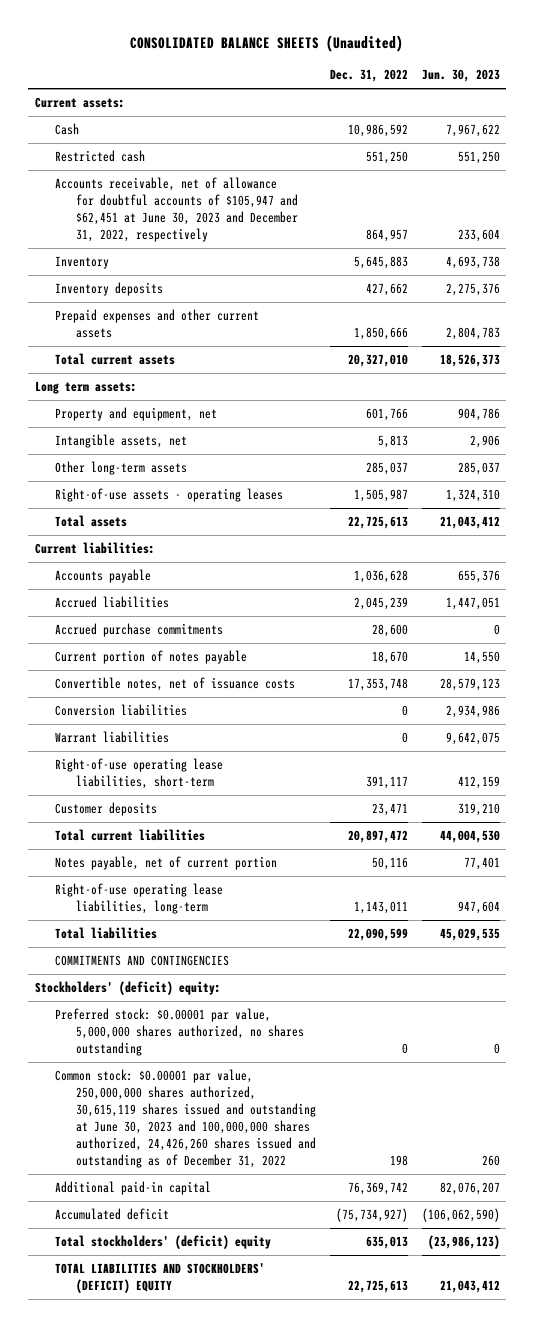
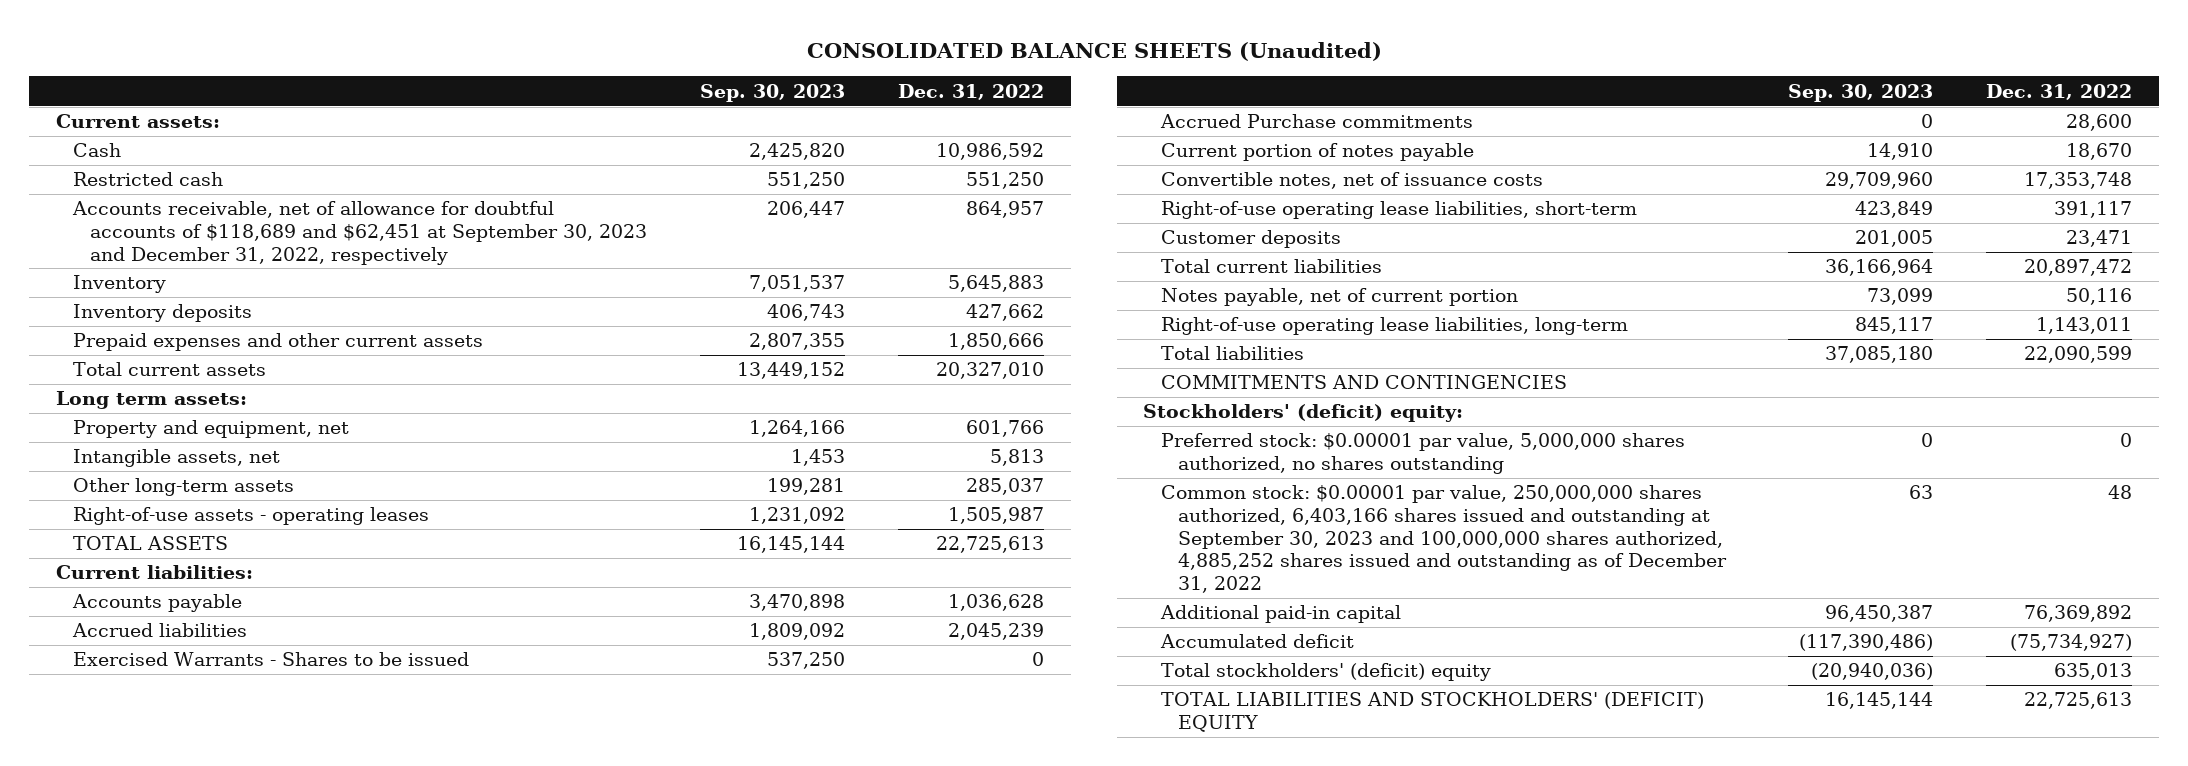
- | Dec. 31, 2022 | Jun. 30, 2023
+ | Sep. 30, 2023 | Dec. 31, 2022
- Accounts receivable, net of allowance for doubtful accounts of $105,947 and $62,451 at June 30, 2023 and December 31, 2022, respectively | 864,957 | 233,604
+ Accounts receivable, net of allowance for doubtful accounts of $118,689 and $62,451 at September 30, 2023 and December 31, 2022, respectively | 206,447 | 864,957
- Total assets | 22,725,613 | 21,043,412
+ TOTAL ASSETS | 16,145,144 | 22,725,613
- Accrued purchase commitments | 28,600 | 0
+ Exercised Warrants - Shares to be issued | 537,250 | 0
+ Accrued Purchase commitments | 0 | 28,600
- Conversion liabilities | 0 | 2,934,986
- Warrant liabilities | 0 | 9,642,075
- Common stock: $0.00001 par value, 250,000,000 shares authorized, 30,615,119 shares issued and outstanding at June 30, 2023 and 100,000,000 shares authorized, 24,426,260 shares issued and outstanding as of December 31, 2022 | 198 | 260
- Additional paid-in capital | 76,369,742 | 82,076,207
+ Common stock: $0.00001 par value, 250,000,000 shares authorized, 6,403,166 shares issued and outstanding at September 30, 2023 and 100,000,000 shares authorized, 4,885,252 shares issued and outstanding as of December 31, 2022 | 63 | 48
+ Additional paid-in capital | 96,450,387 | 76,369,892

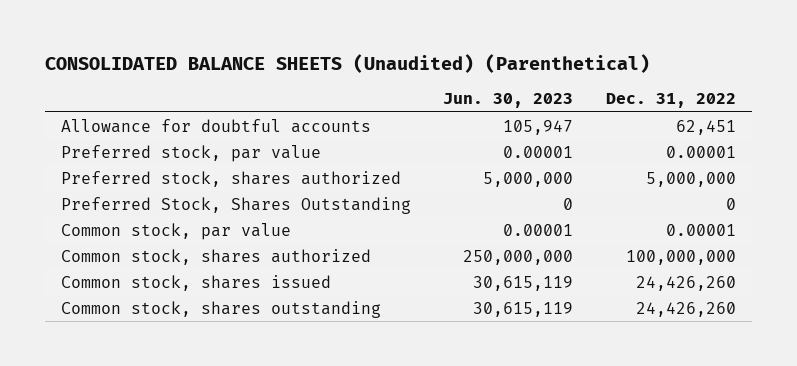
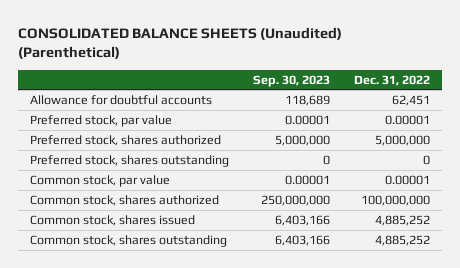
- | Jun. 30, 2023 | Dec. 31, 2022
+ | Sep. 30, 2023 | Dec. 31, 2022
- Preferred Stock, Shares Outstanding | 0 | 0
+ Preferred stock, shares outstanding | 0 | 0
- Common stock, shares issued | 30,615,119 | 24,426,260
- Common stock, shares outstanding | 30,615,119 | 24,426,260
+ Common stock, shares issued | 6,403,166 | 4,885,252
+ Common stock, shares outstanding | 6,403,166 | 4,885,252

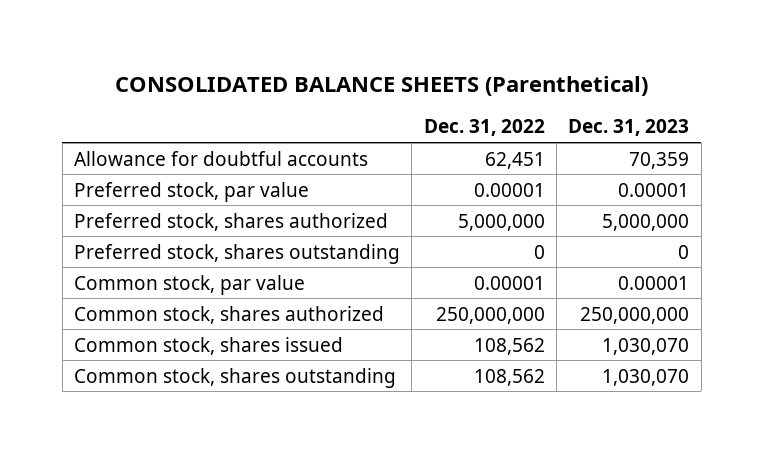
- CONSOLIDATED BALANCE SHEETS (Unaudited) (Parenthetical)
+ CONSOLIDATED BALANCE SHEETS (Parenthetical)
- | Sep. 30, 2023 | Dec. 31, 2022
+ | Dec. 31, 2022 | Dec. 31, 2023
- Common stock, shares authorized | 250,000,000 | 100,000,000
- Common stock, shares issued | 6,403,166 | 4,885,252
- Common stock, shares outstanding | 6,403,166 | 4,885,252
+ Common stock, shares authorized | 250,000,000 | 250,000,000
+ Common stock, shares issued | 108,562 | 1,030,070
+ Common stock, shares outstanding | 108,562 | 1,030,070

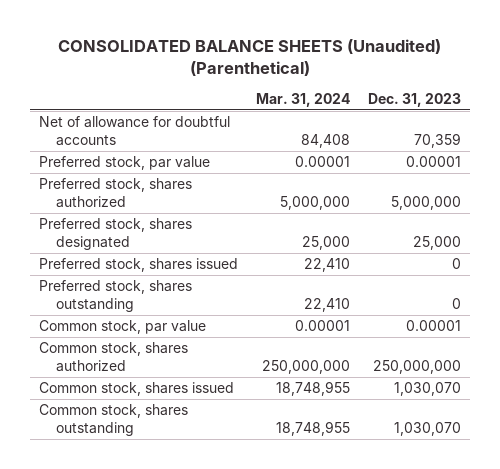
- CONSOLIDATED BALANCE SHEETS (Parenthetical)
+ CONSOLIDATED BALANCE SHEETS (Unaudited) (Parenthetical)
- | Dec. 31, 2022 | Dec. 31, 2023
+ | Mar. 31, 2024 | Dec. 31, 2023
- Allowance for doubtful accounts | 62,451 | 70,359
+ Net of allowance for doubtful accounts | 84,408 | 70,359
+ Preferred stock, shares designated | 25,000 | 25,000
+ Preferred stock, shares issued | 22,410 | 0

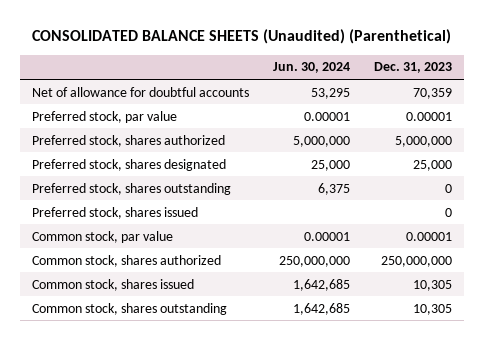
- | Mar. 31, 2024 | Dec. 31, 2023
+ | Jun. 30, 2024 | Dec. 31, 2023
moved down: Preferred stock, shares issued | | 0
- Common stock, shares issued | 18,748,955 | 1,030,070
- Common stock, shares outstanding | 18,748,955 | 1,030,070
+ Common stock, shares issued | 1,642,685 | 10,305
+ Common stock, shares outstanding | 1,642,685 | 10,305

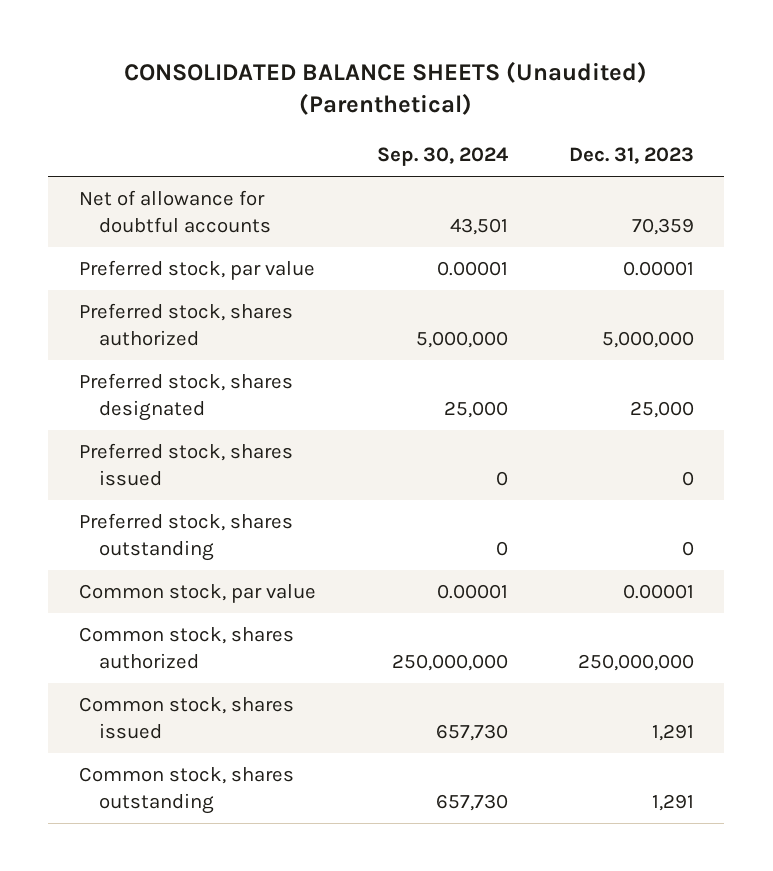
- | Jun. 30, 2024 | Dec. 31, 2023
+ | Sep. 30, 2024 | Dec. 31, 2023
moved down: Preferred stock, shares outstanding | 0 | 0
- Common stock, shares issued | 1,642,685 | 10,305
- Common stock, shares outstanding | 1,642,685 | 10,305
+ Common stock, shares issued | 657,730 | 1,291
+ Common stock, shares outstanding | 657,730 | 1,291

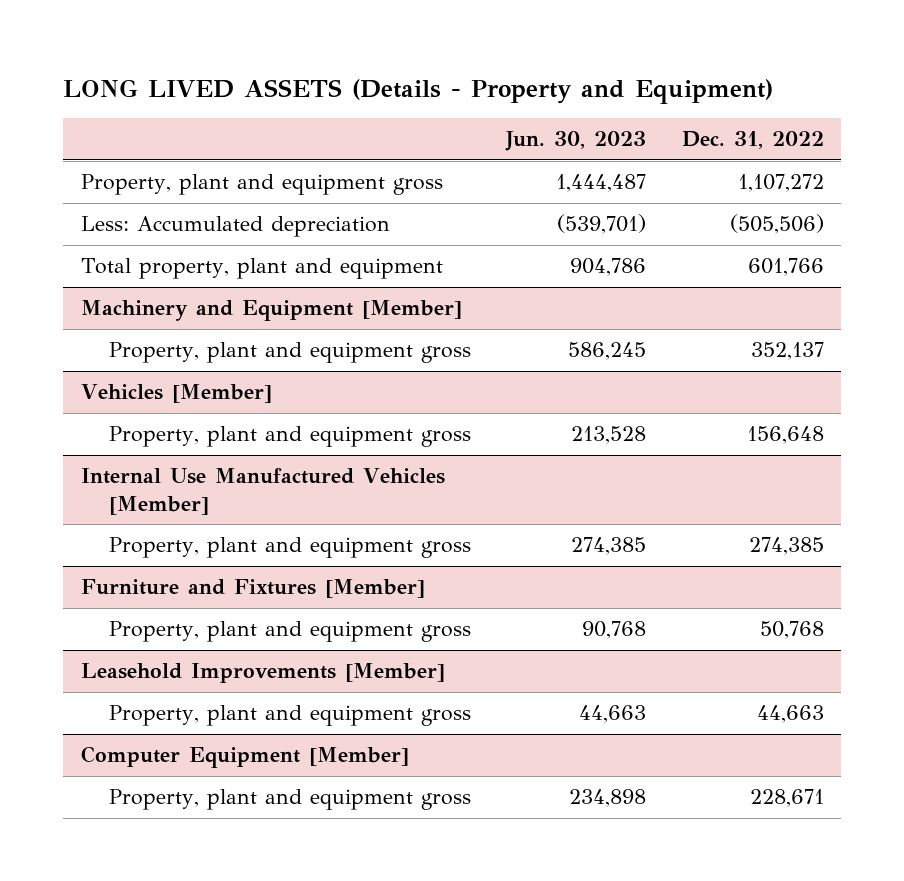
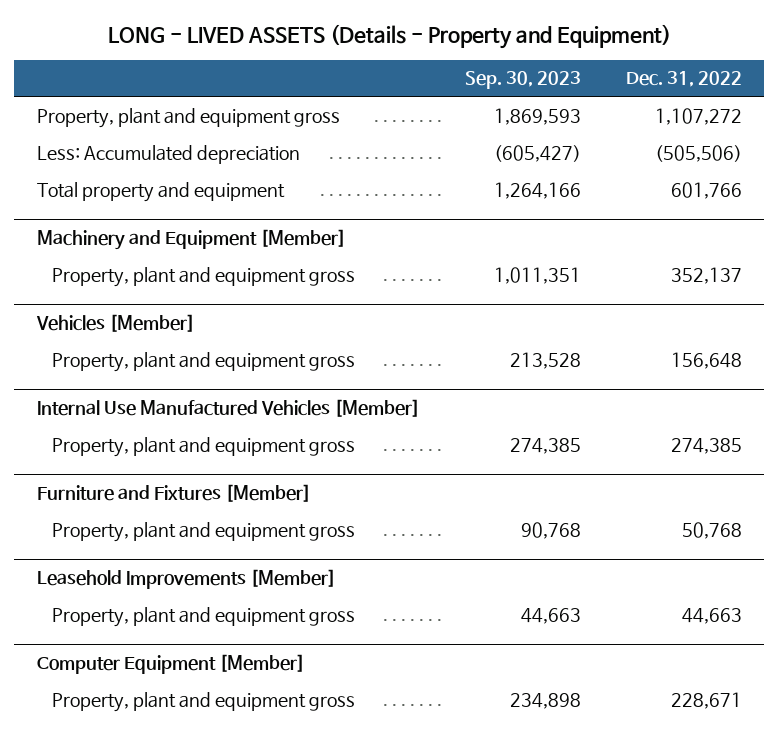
- LONG LIVED ASSETS (Details - Property and Equipment)
+ LONG - LIVED ASSETS (Details - Property and Equipment)
- | Jun. 30, 2023 | Dec. 31, 2022
+ | Sep. 30, 2023 | Dec. 31, 2022
- Total property, plant and equipment | 904,786 | 601,766
+ Total property and equipment | 1,264,166 | 601,766

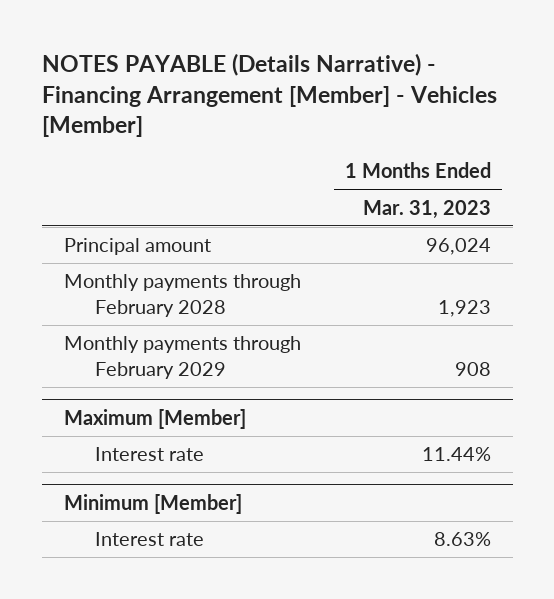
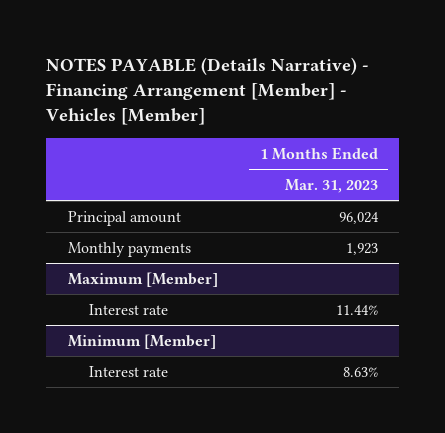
- Monthly payments through February 2028 | 1,923
- Monthly payments through February 2029 | 908
+ Monthly payments | 1,923

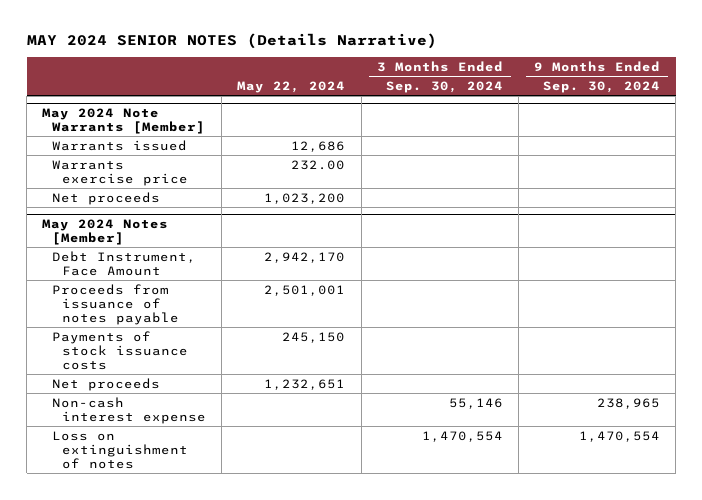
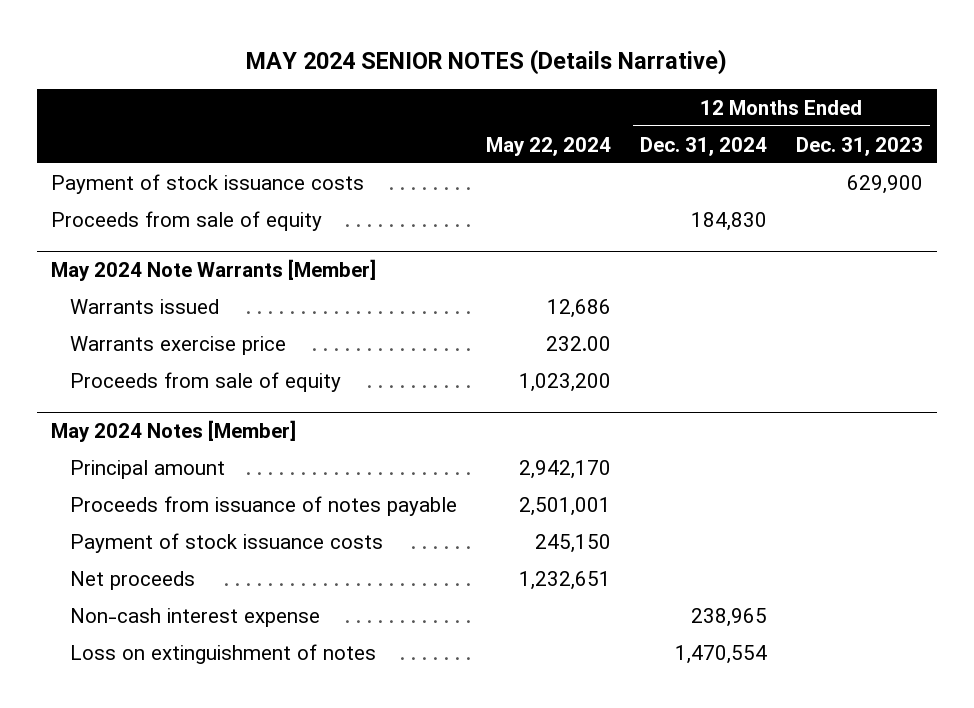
- | May 22, 2024 | 3 Months Ended Sep. 30, 2024 | 9 Months Ended Sep. 30, 2024
+ | May 22, 2024 | 12 Months Ended Dec. 31, 2024 | 12 Months Ended Dec. 31, 2023
+ Payment of stock issuance costs | | | 629,900
+ Proceeds from sale of equity | | 184,830 |
@ May 2024 Note Warrants [Member]
- Net proceeds | 1,023,200 | |
+ Proceeds from sale of equity | 1,023,200 | |
@ May 2024 Notes [Member]
- Debt Instrument, Face Amount | 2,942,170 | |
+ Principal amount | 2,942,170 | |
- Payments of stock issuance costs | 245,150 | |
+ Payment of stock issuance costs | 245,150 | |

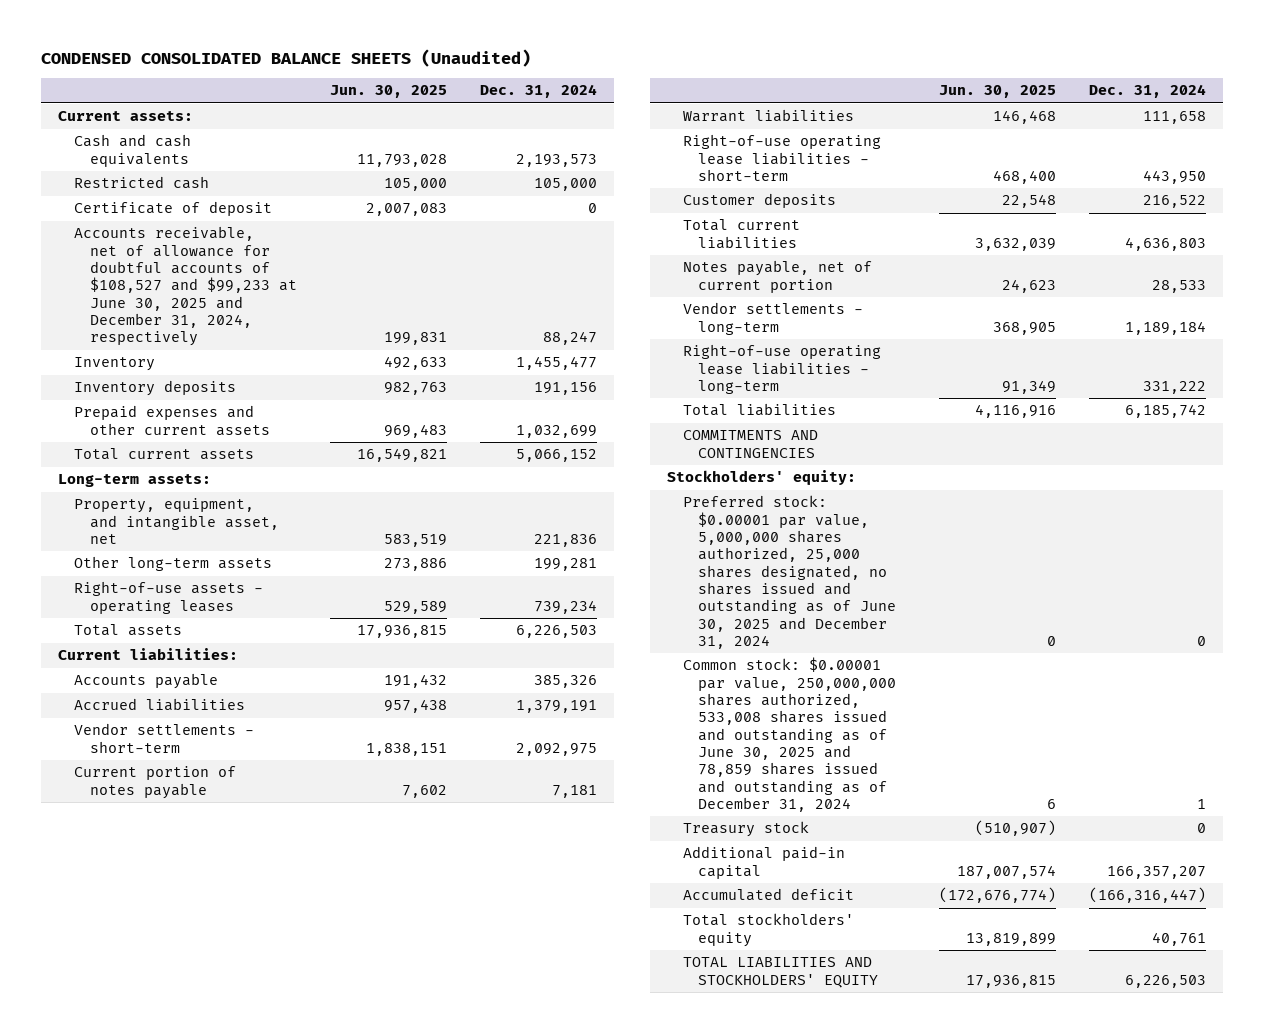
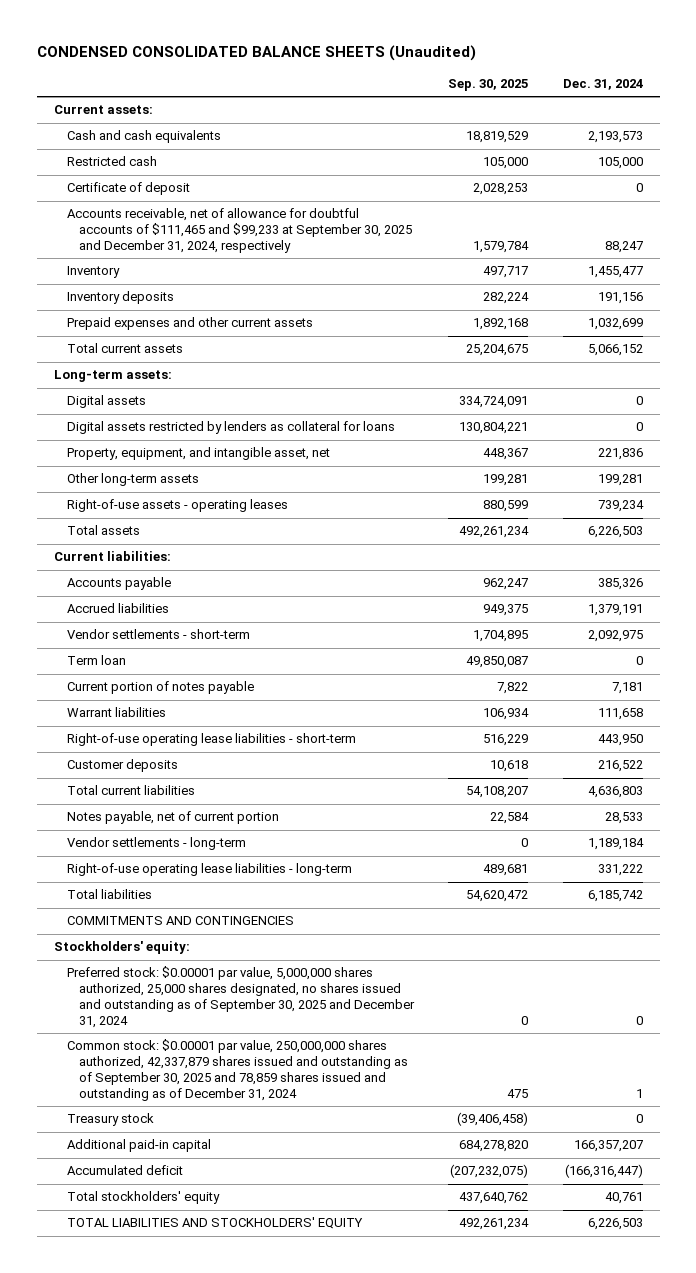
- | Jun. 30, 2025 | Dec. 31, 2024
+ | Sep. 30, 2025 | Dec. 31, 2024
- Accounts receivable, net of allowance for doubtful accounts of $108,527 and $99,233 at June 30, 2025 and December 31, 2024, respectively | 199,831 | 88,247
+ Accounts receivable, net of allowance for doubtful accounts of $111,465 and $99,233 at September 30, 2025 and December 31, 2024, respectively | 1,579,784 | 88,247
+ Digital assets | 334,724,091 | 0
+ Digital assets restricted by lenders as collateral for loans | 130,804,221 | 0
+ Term loan | 49,850,087 | 0
- Preferred stock: $0.00001 par value, 5,000,000 shares authorized, 25,000 shares designated, no shares issued and outstanding as of June 30, 2025 and December 31, 2024 | 0 | 0
- Common stock: $0.00001 par value, 250,000,000 shares authorized, 533,008 shares issued and outstanding as of June 30, 2025 and 78,859 shares issued and outstanding as of December 31, 2024 | 6 | 1
+ Preferred stock: $0.00001 par value, 5,000,000 shares authorized, 25,000 shares designated, no shares issued and outstanding as of September 30, 2025 and December 31, 2024 | 0 | 0
+ Common stock: $0.00001 par value, 250,000,000 shares authorized, 42,337,879 shares issued and outstanding as of September 30, 2025 and 78,859 shares issued and outstanding as of December 31, 2024 | 475 | 1

